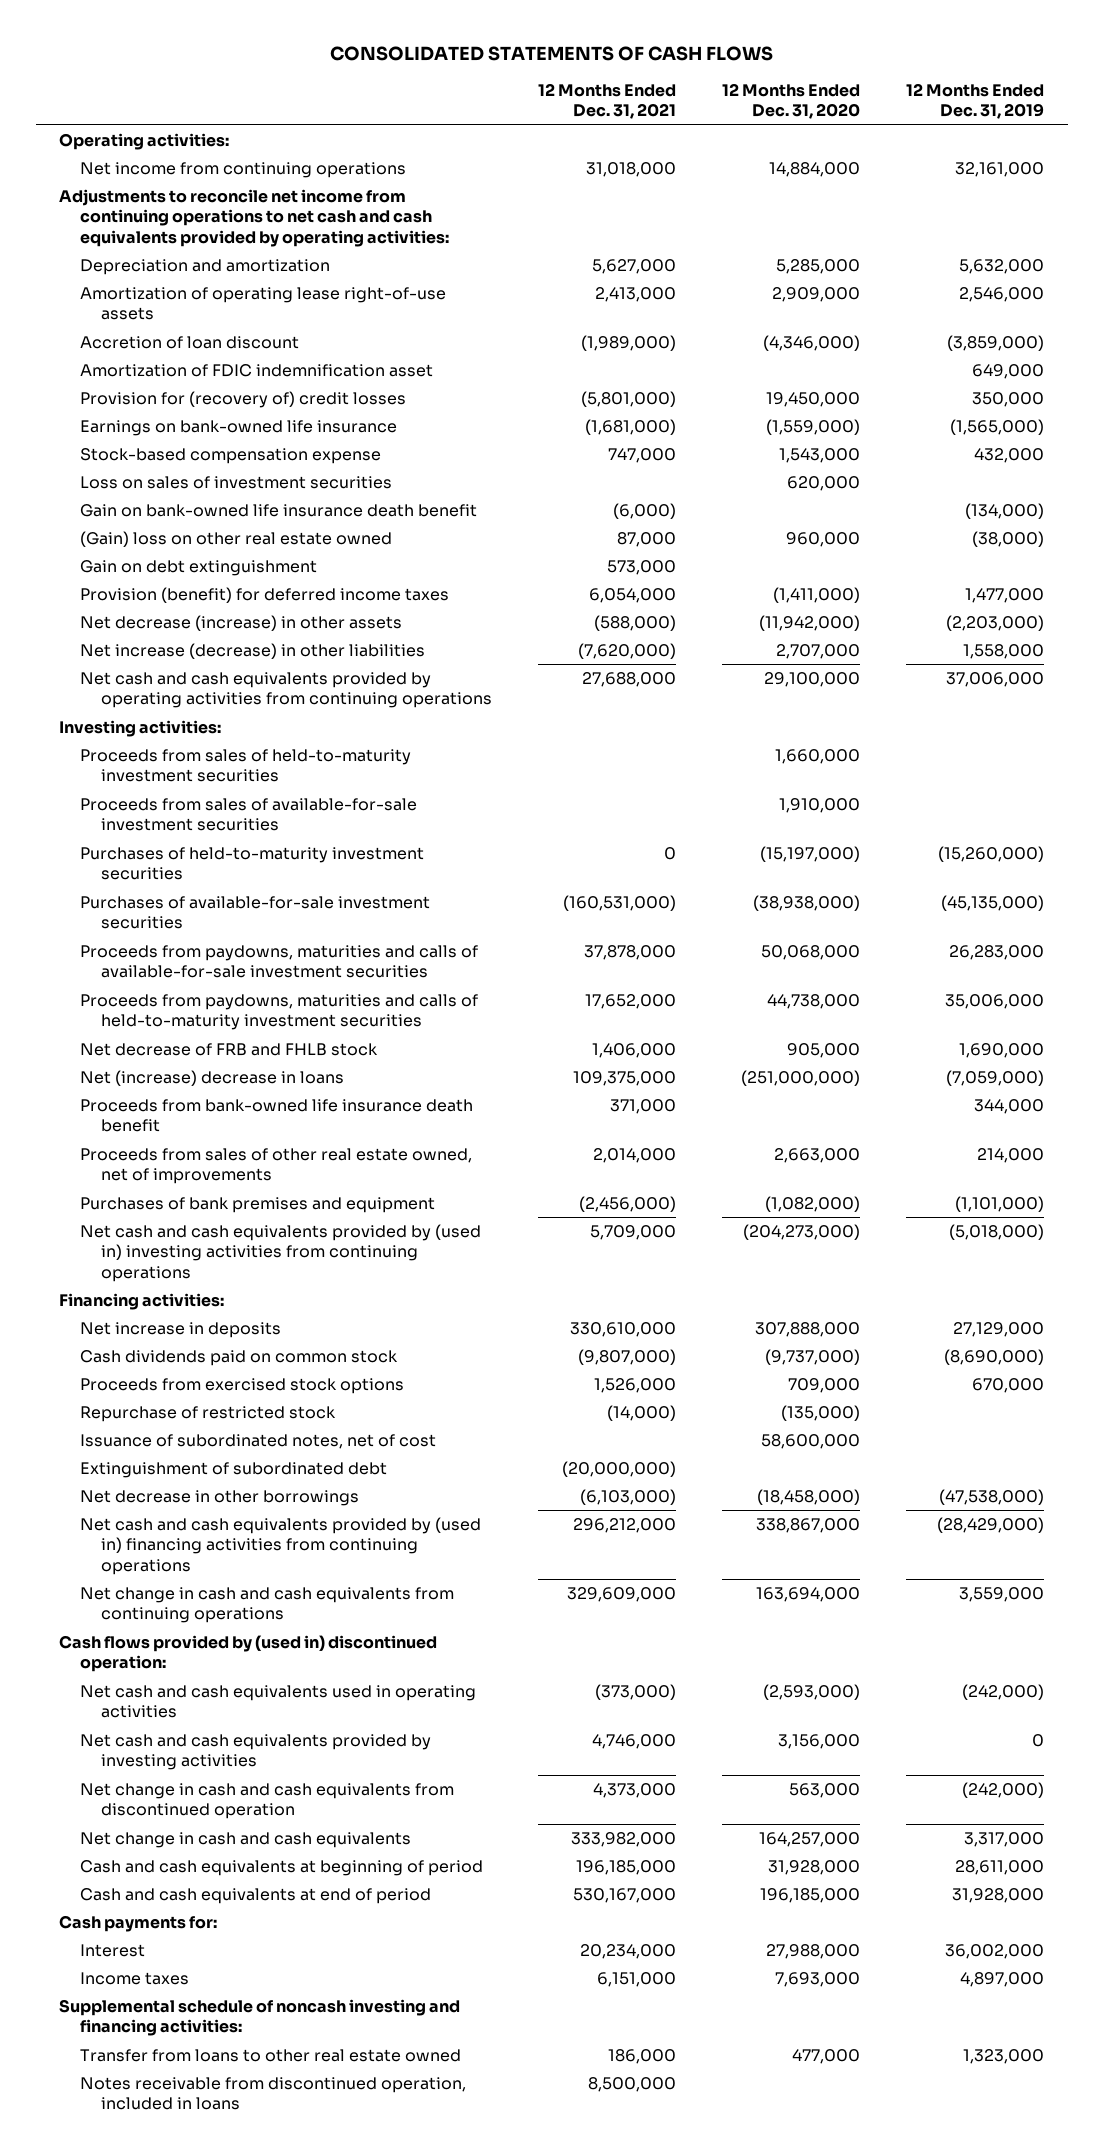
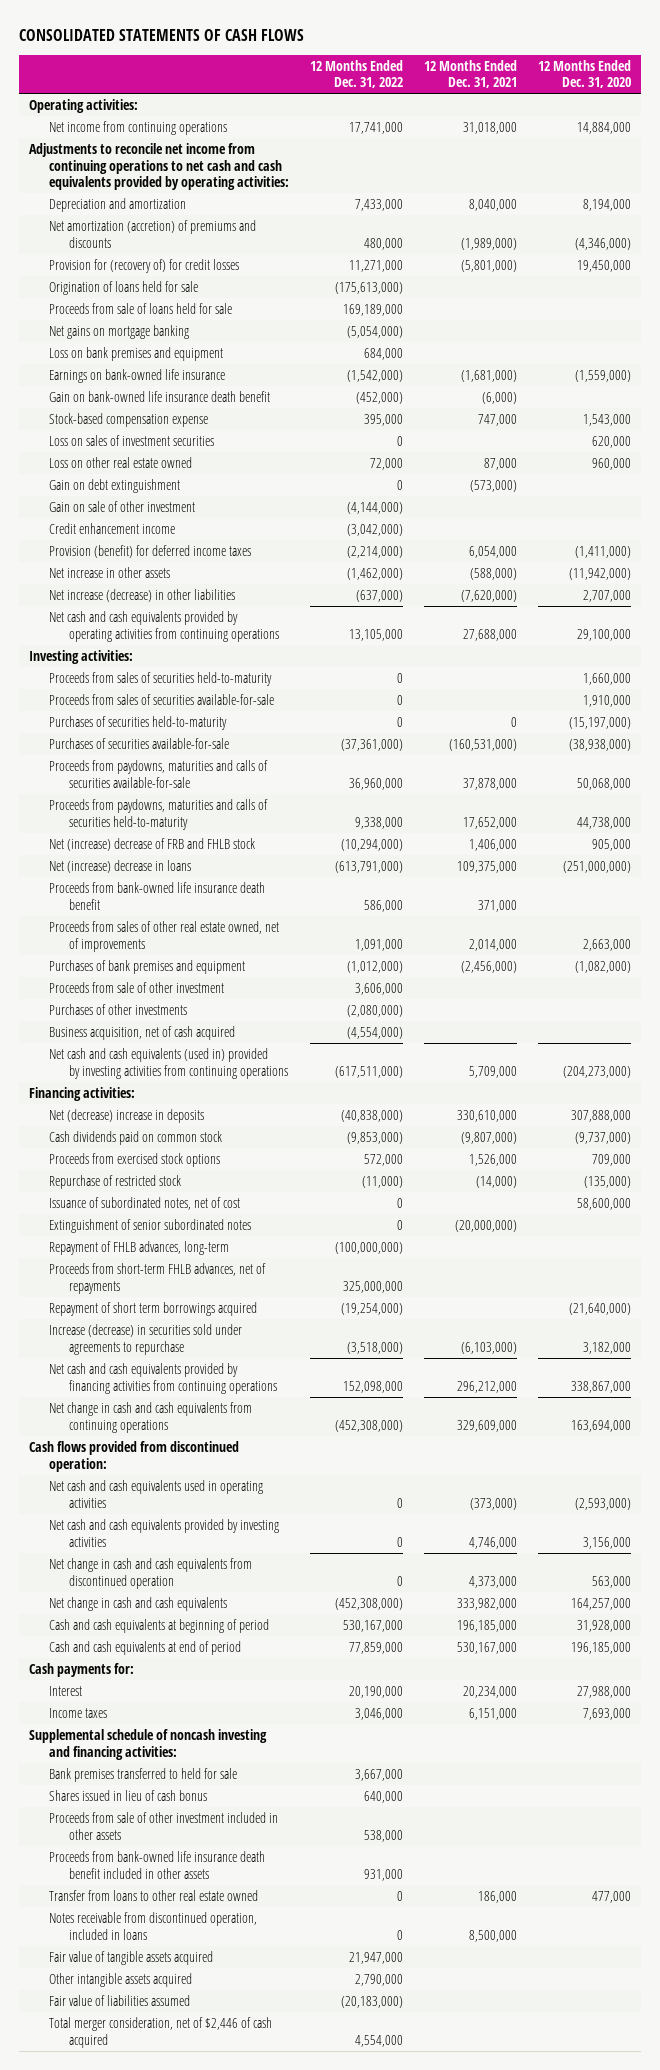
- | 12 Months Ended Dec. 31, 2021 | 12 Months Ended Dec. 31, 2020 | 12 Months Ended Dec. 31, 2019
+ | 12 Months Ended Dec. 31, 2022 | 12 Months Ended Dec. 31, 2021 | 12 Months Ended Dec. 31, 2020
- Depreciation and amortization | 5,627,000 | 5,285,000 | 5,632,000
- Amortization of operating lease right-of-use assets | 2,413,000 | 2,909,000 | 2,546,000
- Accretion of loan discount | (1,989,000) | (4,346,000) | (3,859,000)
- Amortization of FDIC indemnification asset | | | 649,000
- Provision for (recovery of) credit losses | (5,801,000) | 19,450,000 | 350,000
+ Depreciation and amortization | 7,433,000 | 8,040,000 | 8,194,000
+ Net amortization (accretion) of premiums and discounts | 480,000 | (1,989,000) | (4,346,000)
+ Provision for (recovery of) for credit losses | 11,271,000 | (5,801,000) | 19,450,000
+ Origination of loans held for sale | (175,613,000) | |
+ Proceeds from sale of loans held for sale | 169,189,000 | |
+ Net gains on mortgage banking | (5,054,000) | |
+ Loss on bank premises and equipment | 684,000 | |
moved up: Gain on bank-owned life insurance death benefit | (452,000) | (6,000) |
- (Gain) loss on other real estate owned | 87,000 | 960,000 | (38,000)
- Gain on debt extinguishment | 573,000 | |
+ Loss on other real estate owned | 72,000 | 87,000 | 960,000
+ Gain on debt extinguishment | 0 | (573,000) |
+ Gain on sale of other investment | (4,144,000) | |
+ Credit enhancement income | (3,042,000) | |
- Net decrease (increase) in other assets | (588,000) | (11,942,000) | (2,203,000)
+ Net increase in other assets | (1,462,000) | (588,000) | (11,942,000)
- Proceeds from sales of held-to-maturity investment securities | | 1,660,000 |
- Proceeds from sales of available-for-sale investment securities | | 1,910,000 |
- Purchases of held-to-maturity investment securities | 0 | (15,197,000) | (15,260,000)
- Purchases of available-for-sale investment securities | (160,531,000) | (38,938,000) | (45,135,000)
- Proceeds from paydowns, maturities and calls of available-for-sale investment securities | 37,878,000 | 50,068,000 | 26,283,000
- Proceeds from paydowns, maturities and calls of held-to-maturity investment securities | 17,652,000 | 44,738,000 | 35,006,000
- Net decrease of FRB and FHLB stock | 1,406,000 | 905,000 | 1,690,000
+ Proceeds from sales of securities held-to-maturity | 0 | | 1,660,000
+ Proceeds from sales of securities available-for-sale | 0 | | 1,910,000
+ Purchases of securities held-to-maturity | 0 | 0 | (15,197,000)
+ Purchases of securities available-for-sale | (37,361,000) | (160,531,000) | (38,938,000)
+ Proceeds from paydowns, maturities and calls of securities available-for-sale | 36,960,000 | 37,878,000 | 50,068,000
+ Proceeds from paydowns, maturities and calls of securities held-to-maturity | 9,338,000 | 17,652,000 | 44,738,000
+ Net (increase) decrease of FRB and FHLB stock | (10,294,000) | 1,406,000 | 905,000
- Net cash and cash equivalents provided by (used in) investing activities from continuing operations | 5,709,000 | (204,273,000) | (5,018,000)
+ Proceeds from sale of other investment | 3,606,000 | |
+ Purchases of other investments | (2,080,000) | |
+ Business acquisition, net of cash acquired | (4,554,000) | |
+ Net cash and cash equivalents (used in) provided by investing activities from continuing operations | (617,511,000) | 5,709,000 | (204,273,000)
- Net increase in deposits | 330,610,000 | 307,888,000 | 27,129,000
+ Net (decrease) increase in deposits | (40,838,000) | 330,610,000 | 307,888,000
- Extinguishment of subordinated debt | (20,000,000) | |
- Net decrease in other borrowings | (6,103,000) | (18,458,000) | (47,538,000)
- Net cash and cash equivalents provided by (used in) financing activities from continuing operations | 296,212,000 | 338,867,000 | (28,429,000)
+ Extinguishment of senior subordinated notes | 0 | (20,000,000) |
+ Repayment of FHLB advances, long-term | (100,000,000) | |
+ Proceeds from short-term FHLB advances, net of repayments | 325,000,000 | |
+ Repayment of short term borrowings acquired | (19,254,000) | | (21,640,000)
+ Increase (decrease) in securities sold under agreements to repurchase | (3,518,000) | (6,103,000) | 3,182,000
+ Net cash and cash equivalents provided by financing activities from continuing operations | 152,098,000 | 296,212,000 | 338,867,000
- Cash flows provided by (used in) discontinued operation:
+ Cash flows provided from discontinued operation:
+ Bank premises transferred to held for sale | 3,667,000 | |
+ Shares issued in lieu of cash bonus | 640,000 | |
+ Proceeds from sale of other investment included in other assets | 538,000 | |
+ Proceeds from bank-owned life insurance death benefit included in other assets | 931,000 | |
+ Fair value of tangible assets acquired | 21,947,000 | |
+ Other intangible assets acquired | 2,790,000 | |
+ Fair value of liabilities assumed | (20,183,000) | |
+ Total merger consideration, net of $2,446 of cash acquired | 4,554,000 | |

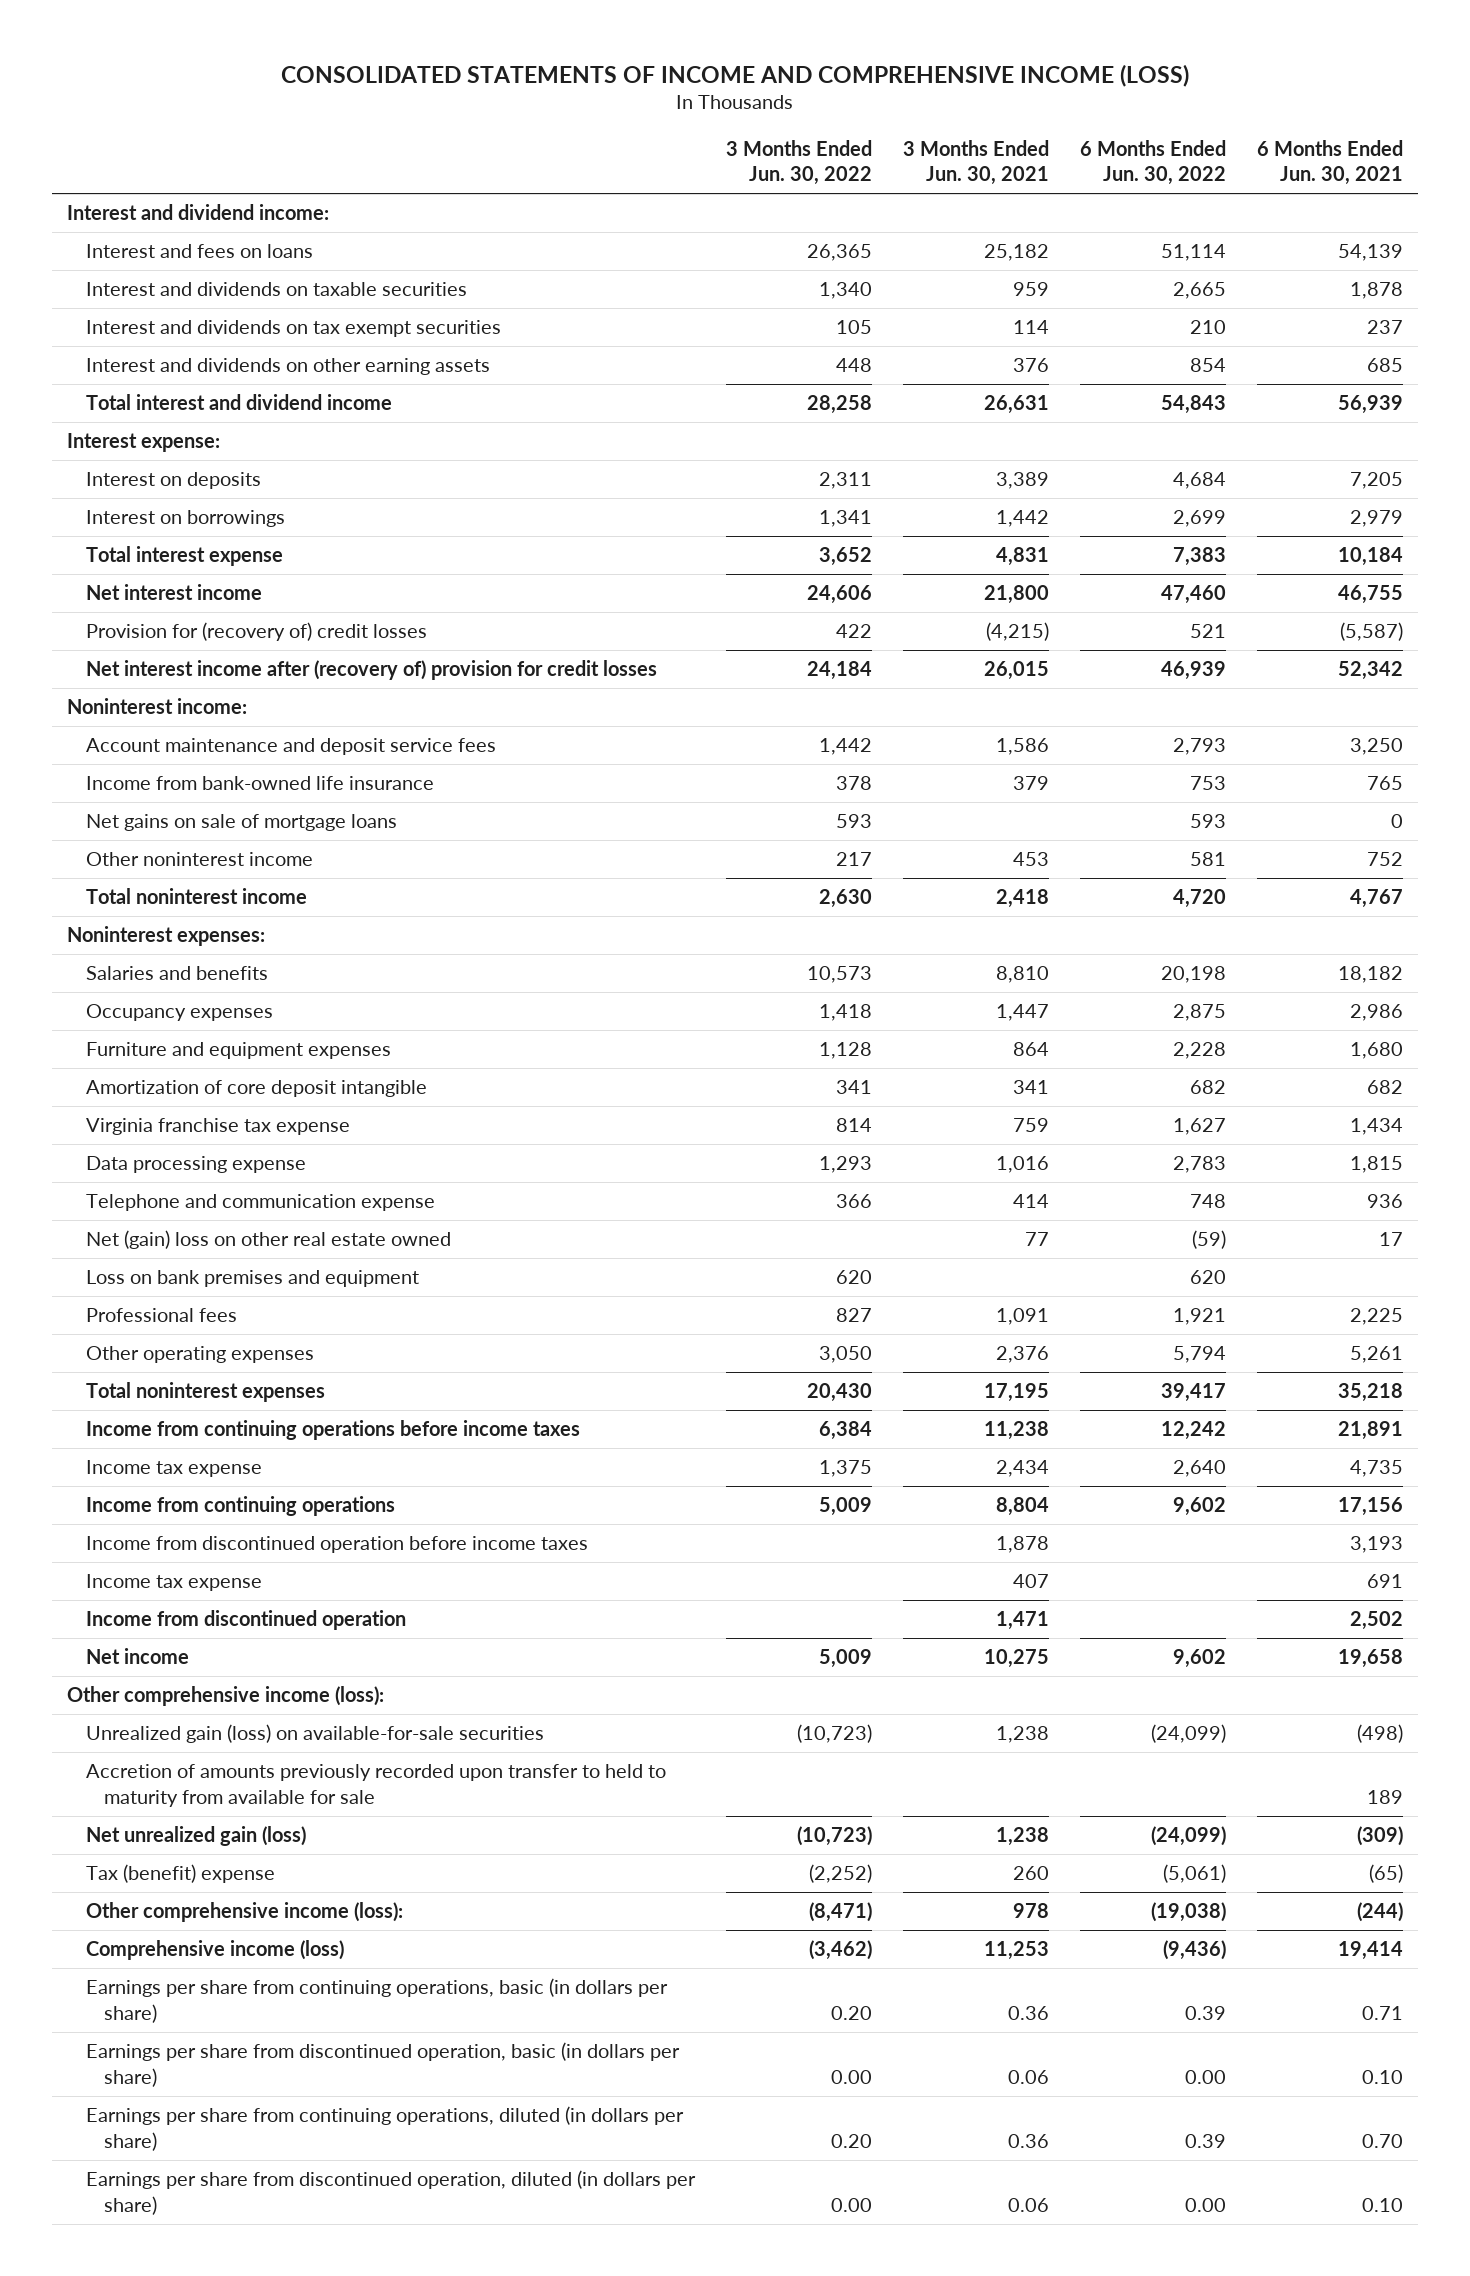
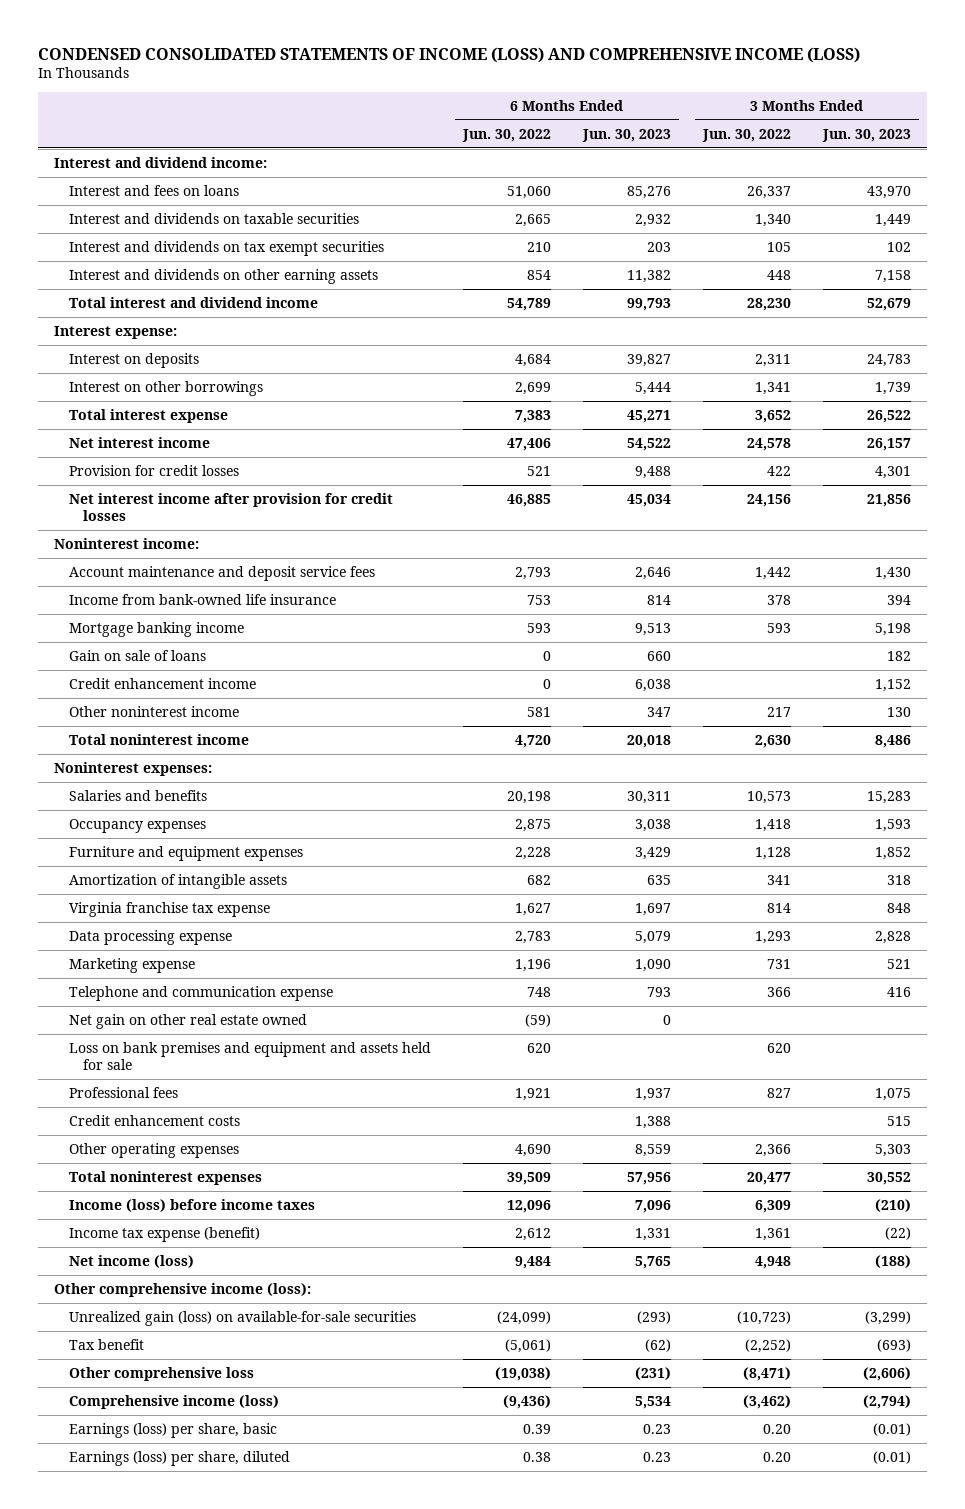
- CONSOLIDATED STATEMENTS OF INCOME AND COMPREHENSIVE INCOME (LOSS)
+ CONDENSED CONSOLIDATED STATEMENTS OF INCOME (LOSS) AND COMPREHENSIVE INCOME (LOSS)
- | 3 Months Ended Jun. 30, 2022 | 3 Months Ended Jun. 30, 2021 | 6 Months Ended Jun. 30, 2022 | 6 Months Ended Jun. 30, 2021
+ | 6 Months Ended Jun. 30, 2022 | 6 Months Ended Jun. 30, 2023 | 3 Months Ended Jun. 30, 2022 | 3 Months Ended Jun. 30, 2023
- Interest and fees on loans | 26,365 | 25,182 | 51,114 | 54,139
+ Interest and fees on loans | 51,060 | 85,276 | 26,337 | 43,970
- Total interest and dividend income | 28,258 | 26,631 | 54,843 | 56,939
+ Total interest and dividend income | 54,789 | 99,793 | 28,230 | 52,679
- Interest on borrowings | 1,341 | 1,442 | 2,699 | 2,979
+ Interest on other borrowings | 2,699 | 5,444 | 1,341 | 1,739
- Net interest income | 24,606 | 21,800 | 47,460 | 46,755
- Provision for (recovery of) credit losses | 422 | (4,215) | 521 | (5,587)
- Net interest income after (recovery of) provision for credit losses | 24,184 | 26,015 | 46,939 | 52,342
+ Net interest income | 47,406 | 54,522 | 24,578 | 26,157
+ Provision for credit losses | 521 | 9,488 | 422 | 4,301
+ Net interest income after provision for credit losses | 46,885 | 45,034 | 24,156 | 21,856
- Net gains on sale of mortgage loans | 593 | | 593 | 0
+ Mortgage banking income | 593 | 9,513 | 593 | 5,198
+ Gain on sale of loans | 0 | 660 | | 182
+ Credit enhancement income | 0 | 6,038 | | 1,152
- Amortization of core deposit intangible | 341 | 341 | 682 | 682
+ Amortization of intangible assets | 682 | 635 | 341 | 318
+ Marketing expense | 1,196 | 1,090 | 731 | 521
- Net (gain) loss on other real estate owned | | 77 | (59) | 17
- Loss on bank premises and equipment | 620 | | 620 |
+ Net gain on other real estate owned | (59) | 0 | |
+ Loss on bank premises and equipment and assets held for sale | 620 | | 620 |
- Other operating expenses | 3,050 | 2,376 | 5,794 | 5,261
- Total noninterest expenses | 20,430 | 17,195 | 39,417 | 35,218
- Income from continuing operations before income taxes | 6,384 | 11,238 | 12,242 | 21,891
- Income tax expense | 1,375 | 2,434 | 2,640 | 4,735
- Income from continuing operations | 5,009 | 8,804 | 9,602 | 17,156
- Income from discontinued operation before income taxes | | 1,878 | | 3,193
- Income tax expense | | 407 | | 691
- Income from discontinued operation | | 1,471 | | 2,502
- Net income | 5,009 | 10,275 | 9,602 | 19,658
+ Credit enhancement costs | | 1,388 | | 515
+ Other operating expenses | 4,690 | 8,559 | 2,366 | 5,303
+ Total noninterest expenses | 39,509 | 57,956 | 20,477 | 30,552
+ Income (loss) before income taxes | 12,096 | 7,096 | 6,309 | (210)
+ Income tax expense (benefit) | 2,612 | 1,331 | 1,361 | (22)
+ Net income (loss) | 9,484 | 5,765 | 4,948 | (188)
- Accretion of amounts previously recorded upon transfer to held to maturity from available for sale | | | | 189
- Net unrealized gain (loss) | (10,723) | 1,238 | (24,099) | (309)
- Tax (benefit) expense | (2,252) | 260 | (5,061) | (65)
- Other comprehensive income (loss): | (8,471) | 978 | (19,038) | (244)
+ Tax benefit | (5,061) | (62) | (2,252) | (693)
+ Other comprehensive loss | (19,038) | (231) | (8,471) | (2,606)
- Earnings per share from continuing operations, basic (in dollars per share) | 0.20 | 0.36 | 0.39 | 0.71
- Earnings per share from discontinued operation, basic (in dollars per share) | 0.00 | 0.06 | 0.00 | 0.10
- Earnings per share from continuing operations, diluted (in dollars per share) | 0.20 | 0.36 | 0.39 | 0.70
- Earnings per share from discontinued operation, diluted (in dollars per share) | 0.00 | 0.06 | 0.00 | 0.10
+ Earnings (loss) per share, basic | 0.39 | 0.23 | 0.20 | (0.01)
+ Earnings (loss) per share, diluted | 0.38 | 0.23 | 0.20 | (0.01)

